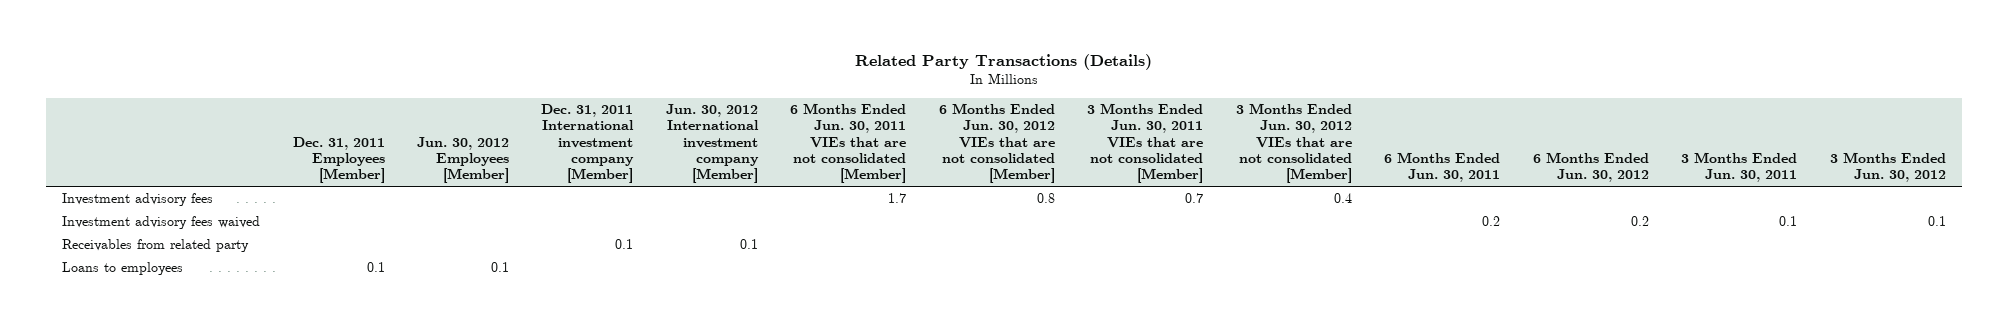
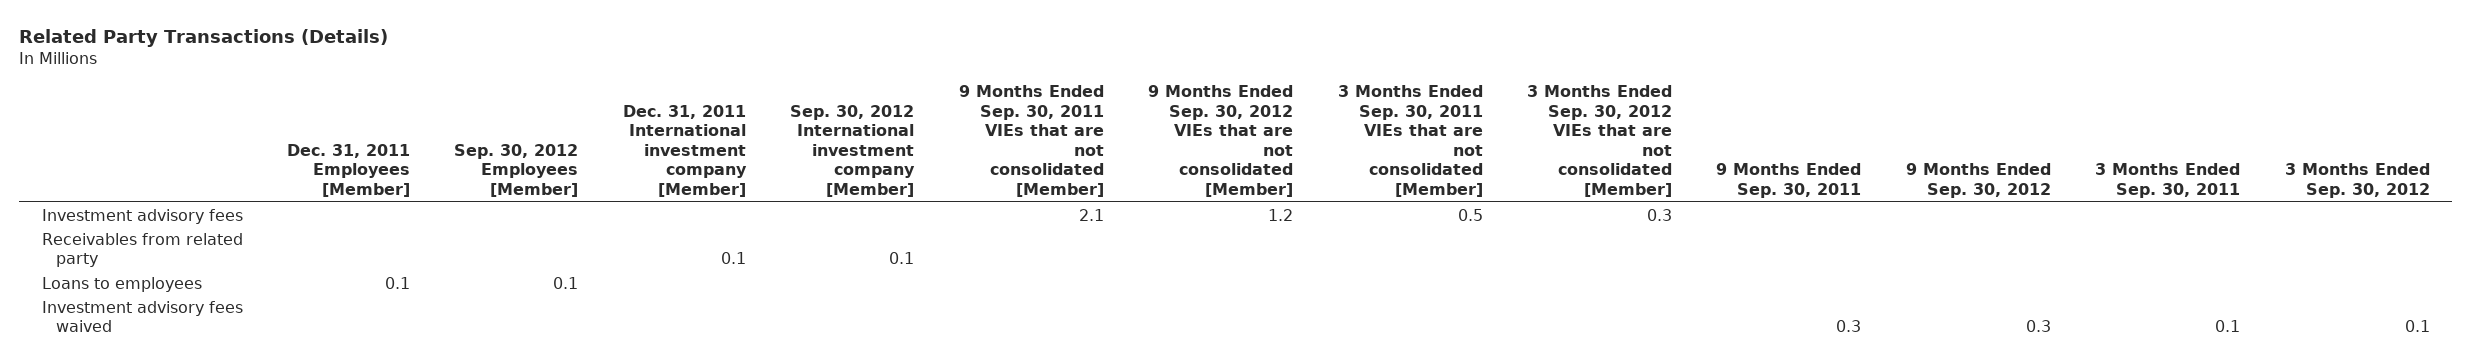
- | Dec. 31, 2011 Employees [Member] | Jun. 30, 2012 Employees [Member] | Dec. 31, 2011 International investment company [Member] | Jun. 30, 2012 International investment company [Member] | 6 Months Ended Jun. 30, 2011 VIEs that are not consolidated [Member] | 6 Months Ended Jun. 30, 2012 VIEs that are not consolidated [Member] | 3 Months Ended Jun. 30, 2011 VIEs that are not consolidated [Member] | 3 Months Ended Jun. 30, 2012 VIEs that are not consolidated [Member] | 6 Months Ended Jun. 30, 2011 | 6 Months Ended Jun. 30, 2012 | 3 Months Ended Jun. 30, 2011 | 3 Months Ended Jun. 30, 2012
+ | Dec. 31, 2011 Employees [Member] | Sep. 30, 2012 Employees [Member] | Dec. 31, 2011 International investment company [Member] | Sep. 30, 2012 International investment company [Member] | 9 Months Ended Sep. 30, 2011 VIEs that are not consolidated [Member] | 9 Months Ended Sep. 30, 2012 VIEs that are not consolidated [Member] | 3 Months Ended Sep. 30, 2011 VIEs that are not consolidated [Member] | 3 Months Ended Sep. 30, 2012 VIEs that are not consolidated [Member] | 9 Months Ended Sep. 30, 2011 | 9 Months Ended Sep. 30, 2012 | 3 Months Ended Sep. 30, 2011 | 3 Months Ended Sep. 30, 2012
moved down: Investment advisory fees waived | | | | | | | | | 0.3 | 0.3 | 0.1 | 0.1

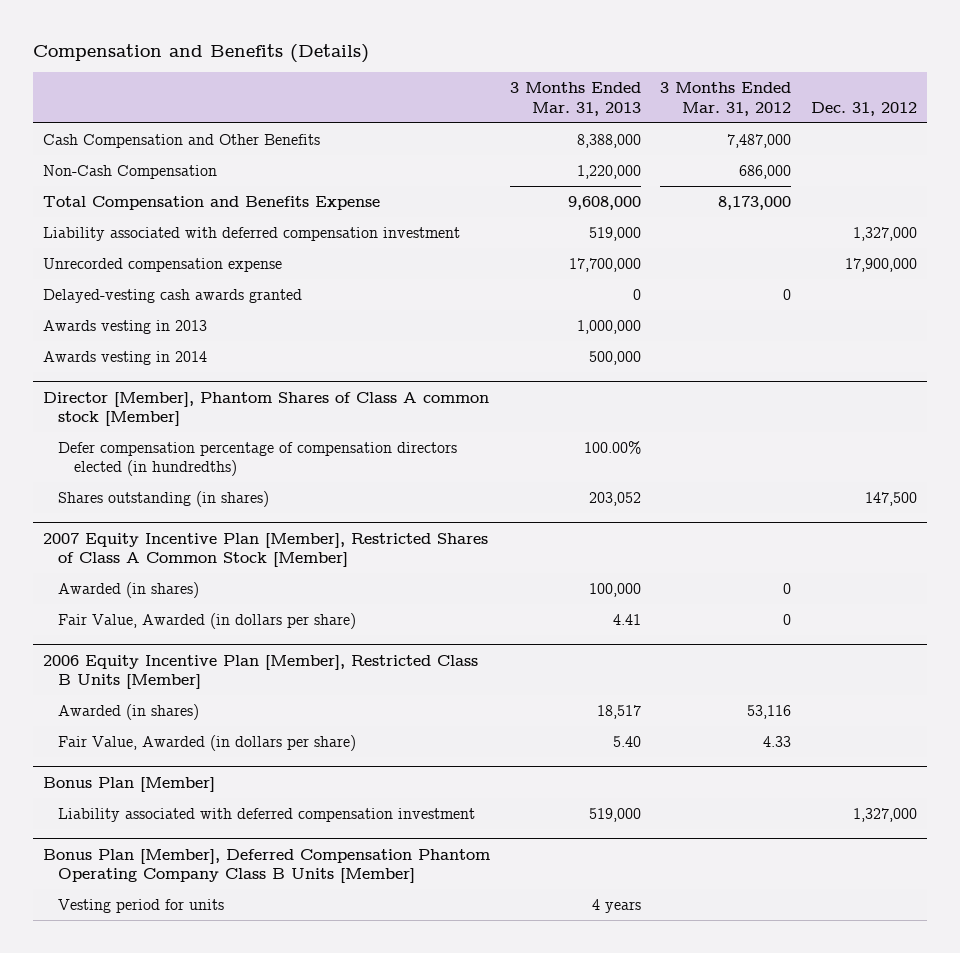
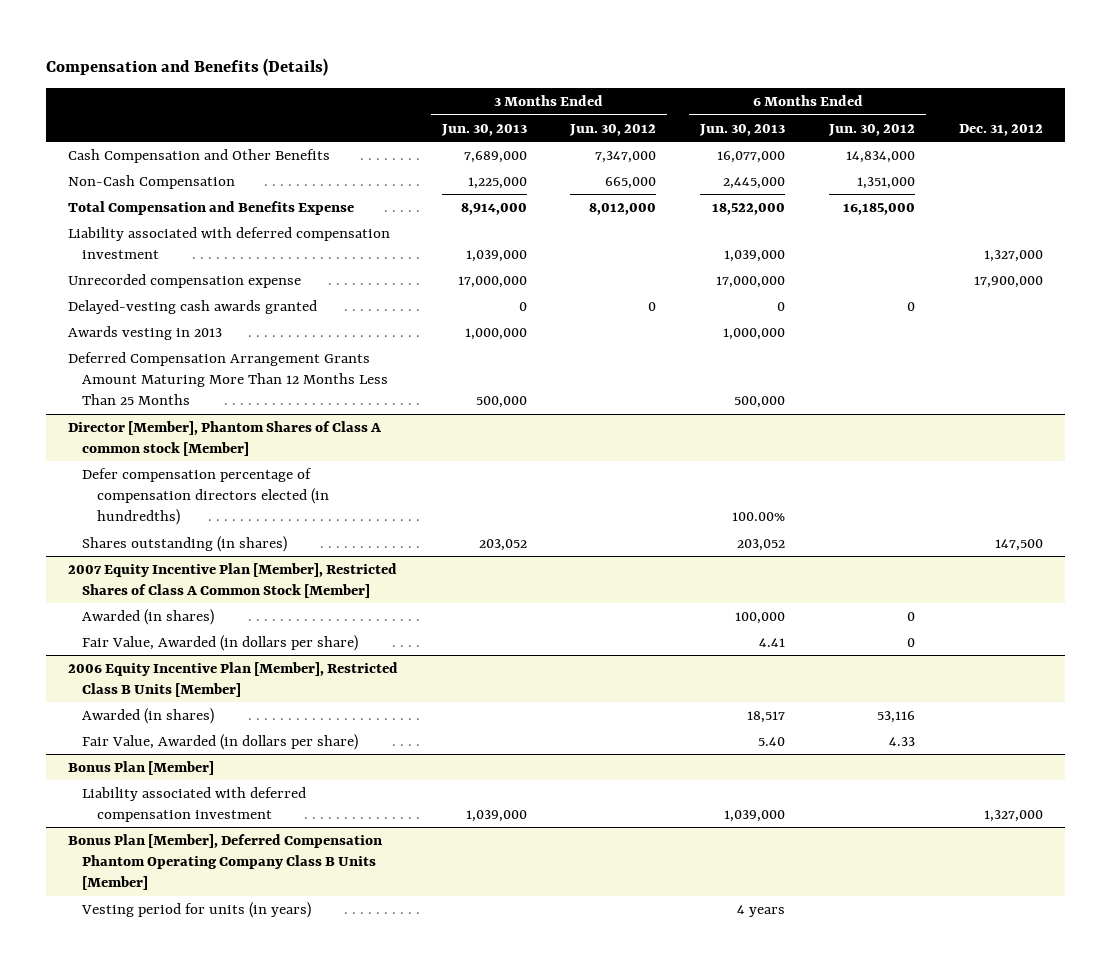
- | 3 Months Ended Mar. 31, 2013 | 3 Months Ended Mar. 31, 2012 | Dec. 31, 2012
+ | 3 Months Ended Jun. 30, 2013 | 3 Months Ended Jun. 30, 2012 | 6 Months Ended Jun. 30, 2013 | 6 Months Ended Jun. 30, 2012 | Dec. 31, 2012
- Awards vesting in 2014 | 500,000 | |
+ Deferred Compensation Arrangement Grants Amount Maturing More Than 12 Months Less Than 25 Months | 500,000 | | 500,000 | |
@ Bonus Plan [Member], Deferred Compensation Phantom Operating Company Class B Units [Member]
- Vesting period for units | 4 years | |
+ Vesting period for units (in years) | | | 4 years | |

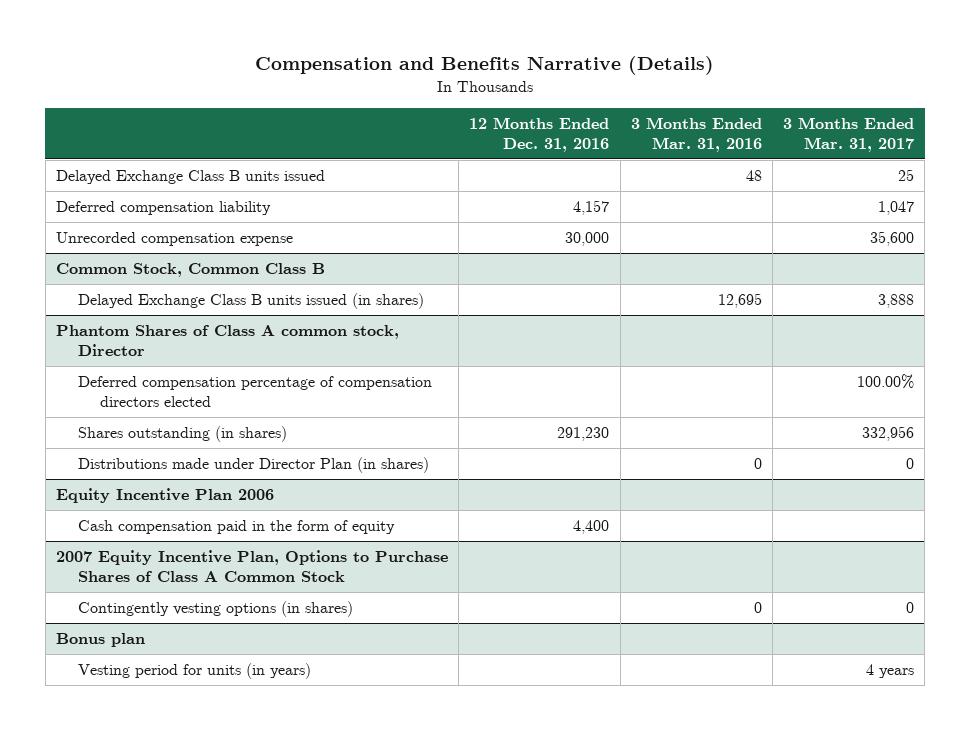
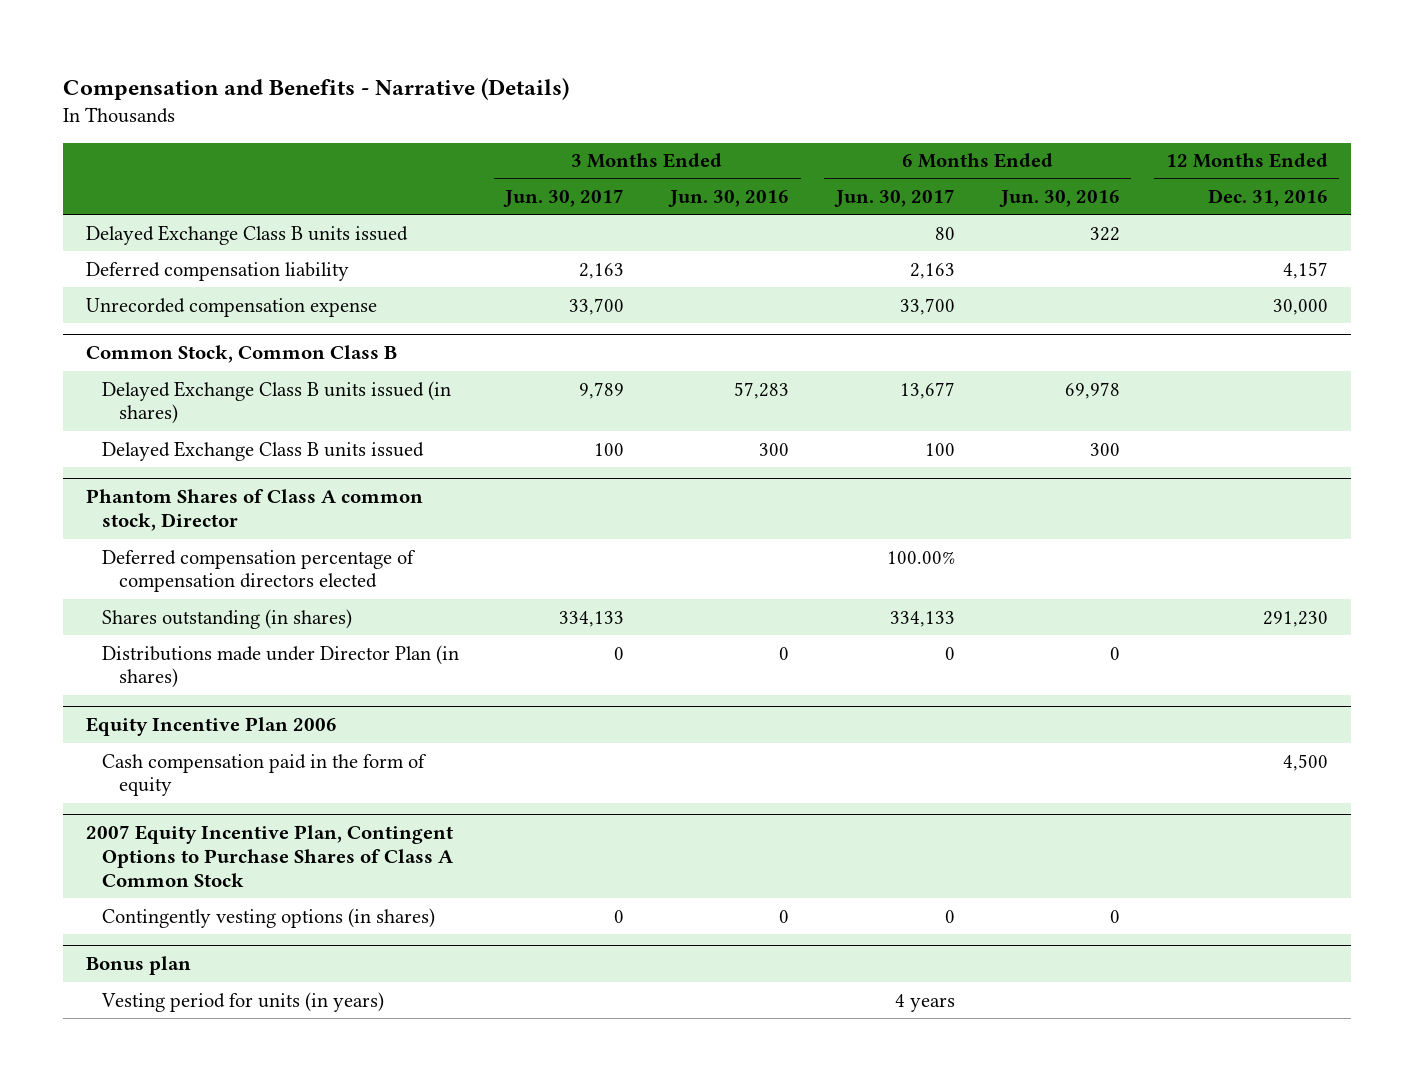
- Compensation and Benefits Narrative (Details)
+ Compensation and Benefits - Narrative (Details)
- | 12 Months Ended Dec. 31, 2016 | 3 Months Ended Mar. 31, 2016 | 3 Months Ended Mar. 31, 2017
+ | 3 Months Ended Jun. 30, 2017 | 3 Months Ended Jun. 30, 2016 | 6 Months Ended Jun. 30, 2017 | 6 Months Ended Jun. 30, 2016 | 12 Months Ended Dec. 31, 2016
@ Common Stock, Common Class B
+ Delayed Exchange Class B units issued | 100 | 300 | 100 | 300 |
@ Equity Incentive Plan 2006
- Cash compensation paid in the form of equity | 4,400 | |
- 2007 Equity Incentive Plan, Options to Purchase Shares of Class A Common Stock
@ Equity Incentive Plan 2006
+ Cash compensation paid in the form of equity | | | | | 4,500
+ 2007 Equity Incentive Plan, Contingent Options to Purchase Shares of Class A Common Stock

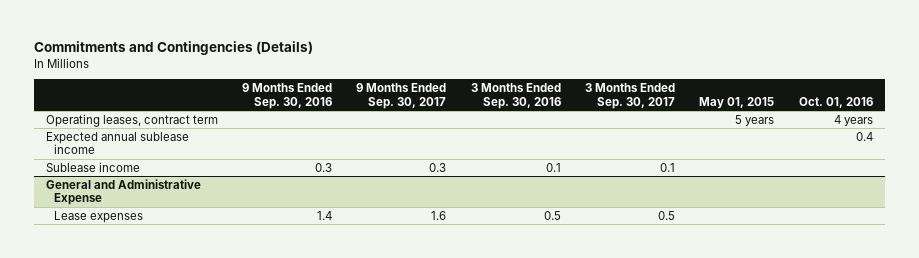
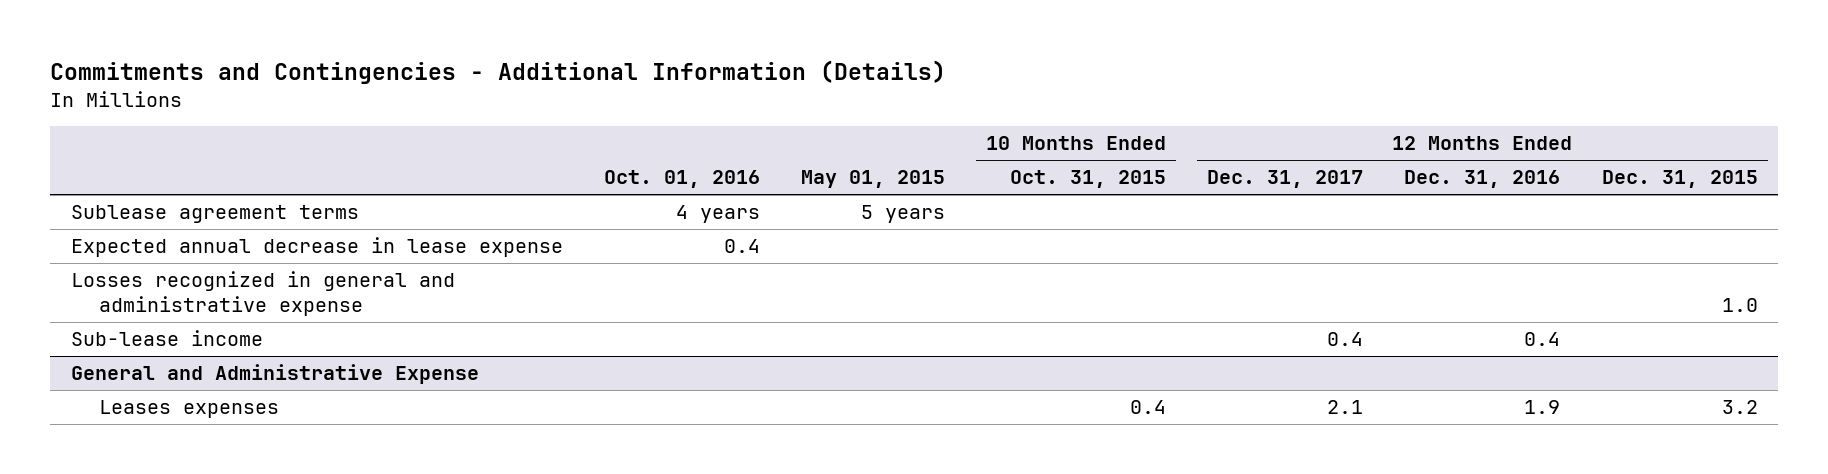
- Commitments and Contingencies (Details)
+ Commitments and Contingencies - Additional Information (Details)
- | 9 Months Ended Sep. 30, 2016 | 9 Months Ended Sep. 30, 2017 | 3 Months Ended Sep. 30, 2016 | 3 Months Ended Sep. 30, 2017 | May 01, 2015 | Oct. 01, 2016
+ | Oct. 01, 2016 | May 01, 2015 | 10 Months Ended Oct. 31, 2015 | 12 Months Ended Dec. 31, 2017 | 12 Months Ended Dec. 31, 2016 | 12 Months Ended Dec. 31, 2015
- Operating leases, contract term | | | | | 5 years | 4 years
- Expected annual sublease income | | | | | | 0.4
- Sublease income | 0.3 | 0.3 | 0.1 | 0.1 | |
+ Sublease agreement terms | 4 years | 5 years | | | |
+ Expected annual decrease in lease expense | 0.4 | | | | |
+ Losses recognized in general and administrative expense | | | | | | 1.0
+ Sub-lease income | | | | 0.4 | 0.4 |
@ General and Administrative Expense
- Lease expenses | 1.4 | 1.6 | 0.5 | 0.5 | |
+ Leases expenses | | | 0.4 | 2.1 | 1.9 | 3.2

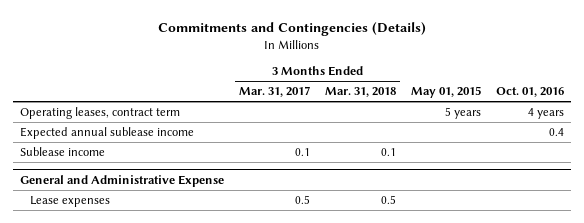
- Commitments and Contingencies - Additional Information (Details)
+ Commitments and Contingencies (Details)
- | Oct. 01, 2016 | May 01, 2015 | 10 Months Ended Oct. 31, 2015 | 12 Months Ended Dec. 31, 2017 | 12 Months Ended Dec. 31, 2016 | 12 Months Ended Dec. 31, 2015
+ | 3 Months Ended Mar. 31, 2017 | 3 Months Ended Mar. 31, 2018 | May 01, 2015 | Oct. 01, 2016
- Sublease agreement terms | 4 years | 5 years | | | |
- Expected annual decrease in lease expense | 0.4 | | | | |
- Losses recognized in general and administrative expense | | | | | | 1.0
- Sub-lease income | | | | 0.4 | 0.4 |
+ Operating leases, contract term | | | 5 years | 4 years
+ Expected annual sublease income | | | | 0.4
+ Sublease income | 0.1 | 0.1 | |
@ General and Administrative Expense
- Leases expenses | | | 0.4 | 2.1 | 1.9 | 3.2
+ Lease expenses | 0.5 | 0.5 | |

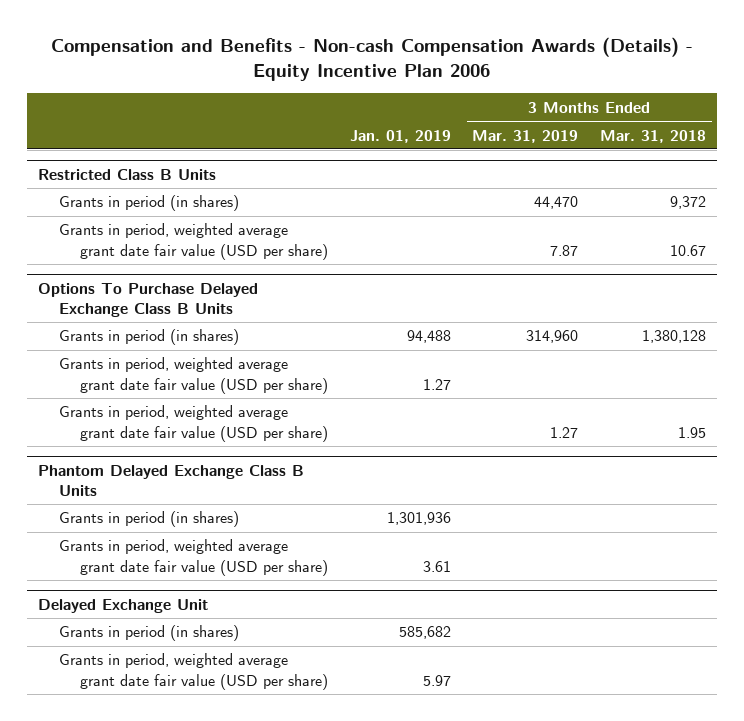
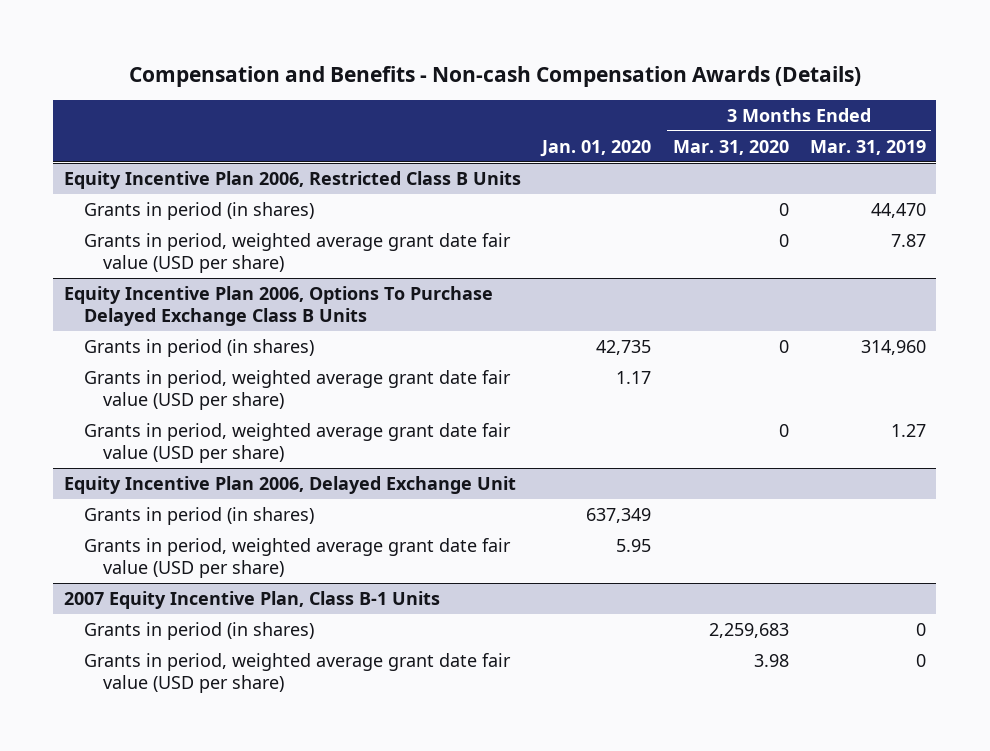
- Compensation and Benefits - Non-cash Compensation Awards (Details) - Equity Incentive Plan 2006
+ Compensation and Benefits - Non-cash Compensation Awards (Details)
- | Jan. 01, 2019 | 3 Months Ended Mar. 31, 2019 | 3 Months Ended Mar. 31, 2018
+ | Jan. 01, 2020 | 3 Months Ended Mar. 31, 2020 | 3 Months Ended Mar. 31, 2019
- Restricted Class B Units
+ Equity Incentive Plan 2006, Restricted Class B Units
- Options To Purchase Delayed Exchange Class B Units
+ Equity Incentive Plan 2006, Options To Purchase Delayed Exchange Class B Units
- Phantom Delayed Exchange Class B Units
- Grants in period (in shares) | 1,301,936 | |
- Grants in period, weighted average grant date fair value (USD per share) | 3.61 | |
- Delayed Exchange Unit
+ Equity Incentive Plan 2006, Delayed Exchange Unit
+ 2007 Equity Incentive Plan, Class B-1 Units
+ Grants in period (in shares) | | 2,259,683 | 0
+ Grants in period, weighted average grant date fair value (USD per share) | | 3.98 | 0

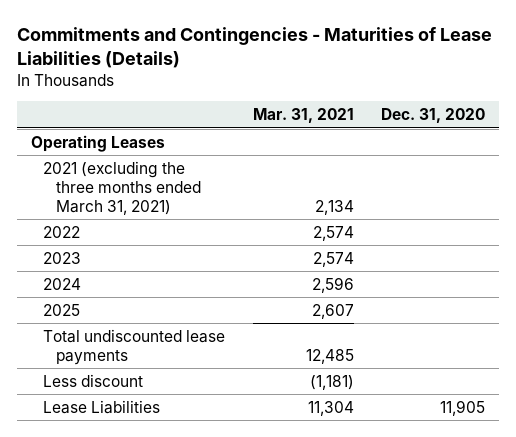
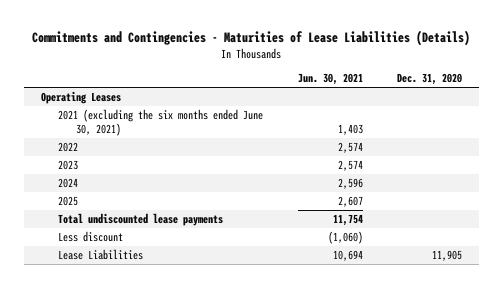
- | Mar. 31, 2021 | Dec. 31, 2020
+ | Jun. 30, 2021 | Dec. 31, 2020
- 2021 (excluding the three months ended March 31, 2021) | 2,134 |
+ 2021 (excluding the six months ended June 30, 2021) | 1,403 |

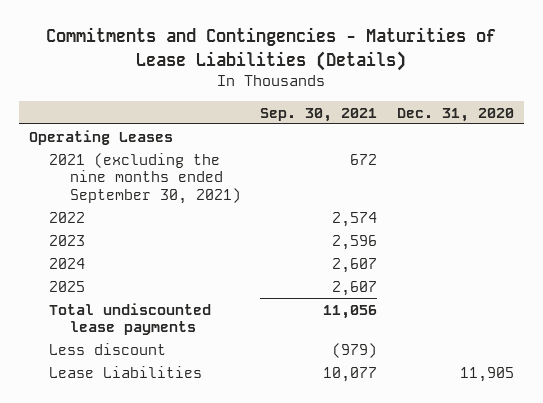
- | Jun. 30, 2021 | Dec. 31, 2020
+ | Sep. 30, 2021 | Dec. 31, 2020
- 2021 (excluding the six months ended June 30, 2021) | 1,403 |
+ 2021 (excluding the nine months ended September 30, 2021) | 672 |

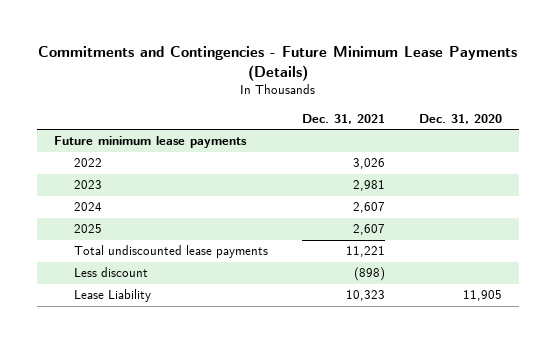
- Commitments and Contingencies - Maturities of Lease Liabilities (Details)
+ Commitments and Contingencies - Future Minimum Lease Payments (Details)
- | Sep. 30, 2021 | Dec. 31, 2020
+ | Dec. 31, 2021 | Dec. 31, 2020
- Operating Leases
- 2021 (excluding the nine months ended September 30, 2021) | 672 |
+ Future minimum lease payments
- Lease Liabilities | 10,077 | 11,905
+ Lease Liability | 10,323 | 11,905

